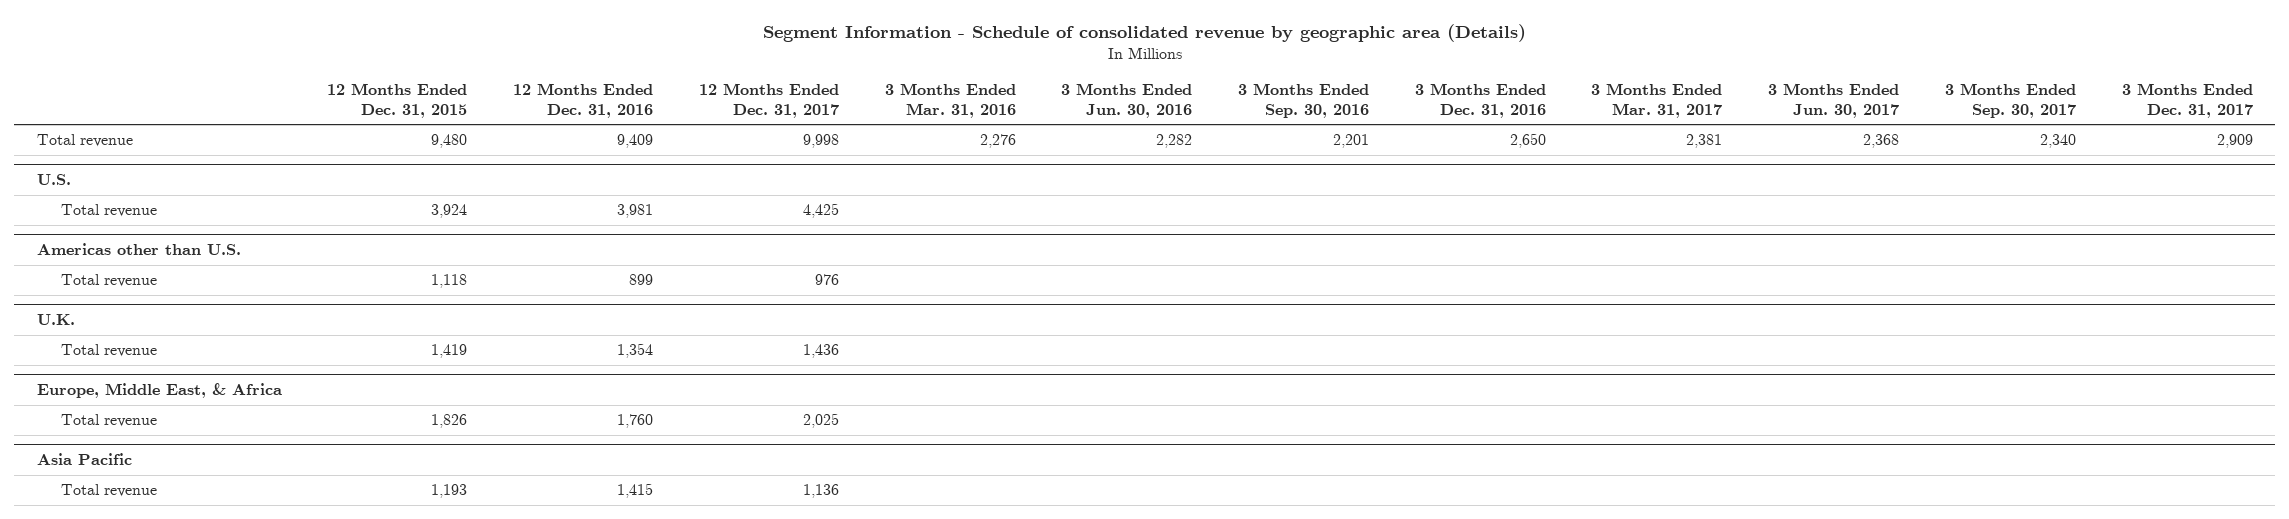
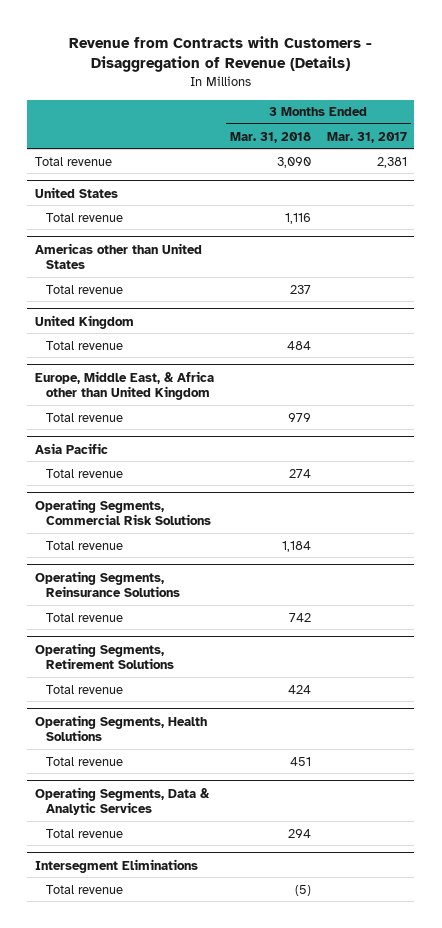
- Segment Information - Schedule of consolidated revenue by geographic area (Details)
+ Revenue from Contracts with Customers - Disaggregation of Revenue (Details)
- | 12 Months Ended Dec. 31, 2015 | 12 Months Ended Dec. 31, 2016 | 12 Months Ended Dec. 31, 2017 | 3 Months Ended Mar. 31, 2016 | 3 Months Ended Jun. 30, 2016 | 3 Months Ended Sep. 30, 2016 | 3 Months Ended Dec. 31, 2016 | 3 Months Ended Mar. 31, 2017 | 3 Months Ended Jun. 30, 2017 | 3 Months Ended Sep. 30, 2017 | 3 Months Ended Dec. 31, 2017
+ | 3 Months Ended Mar. 31, 2018 | 3 Months Ended Mar. 31, 2017
- U.S.
+ United States
- Americas other than U.S.
+ Americas other than United States
- U.K.
+ United Kingdom
- Europe, Middle East, & Africa
- Total revenue | 1,826 | 1,760 | 2,025 | | | | | | | |
+ Europe, Middle East, & Africa other than United Kingdom
+ Total revenue | 979 |
+ Operating Segments, Commercial Risk Solutions
+ Total revenue | 1,184 |
+ Operating Segments, Reinsurance Solutions
+ Total revenue | 742 |
+ Operating Segments, Retirement Solutions
+ Total revenue | 424 |
+ Operating Segments, Health Solutions
+ Total revenue | 451 |
+ Operating Segments, Data & Analytic Services
+ Total revenue | 294 |
+ Intersegment Eliminations
+ Total revenue | (5) |

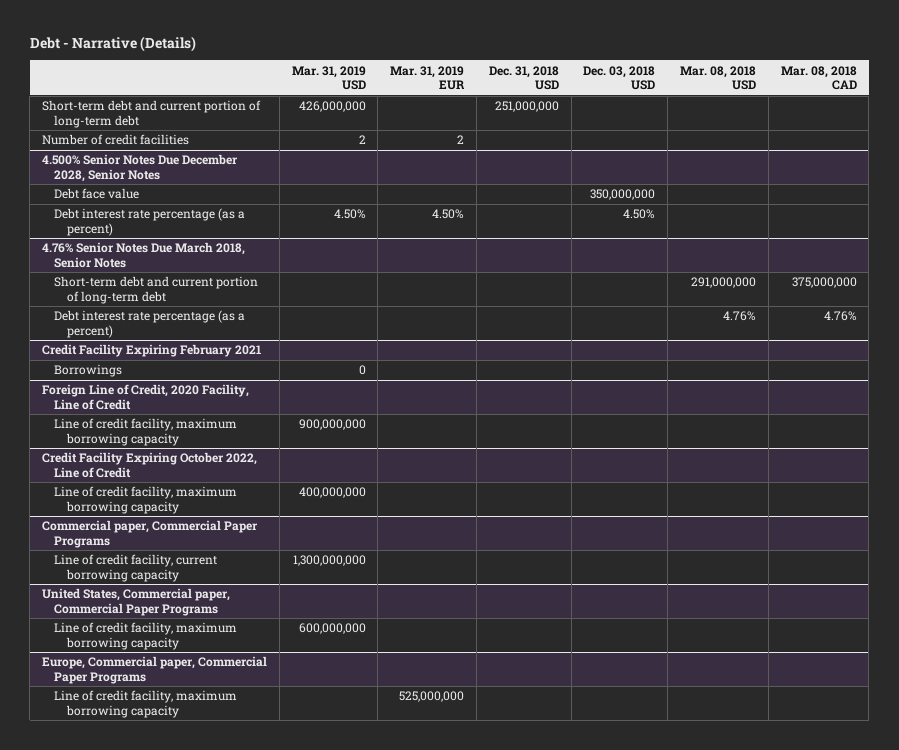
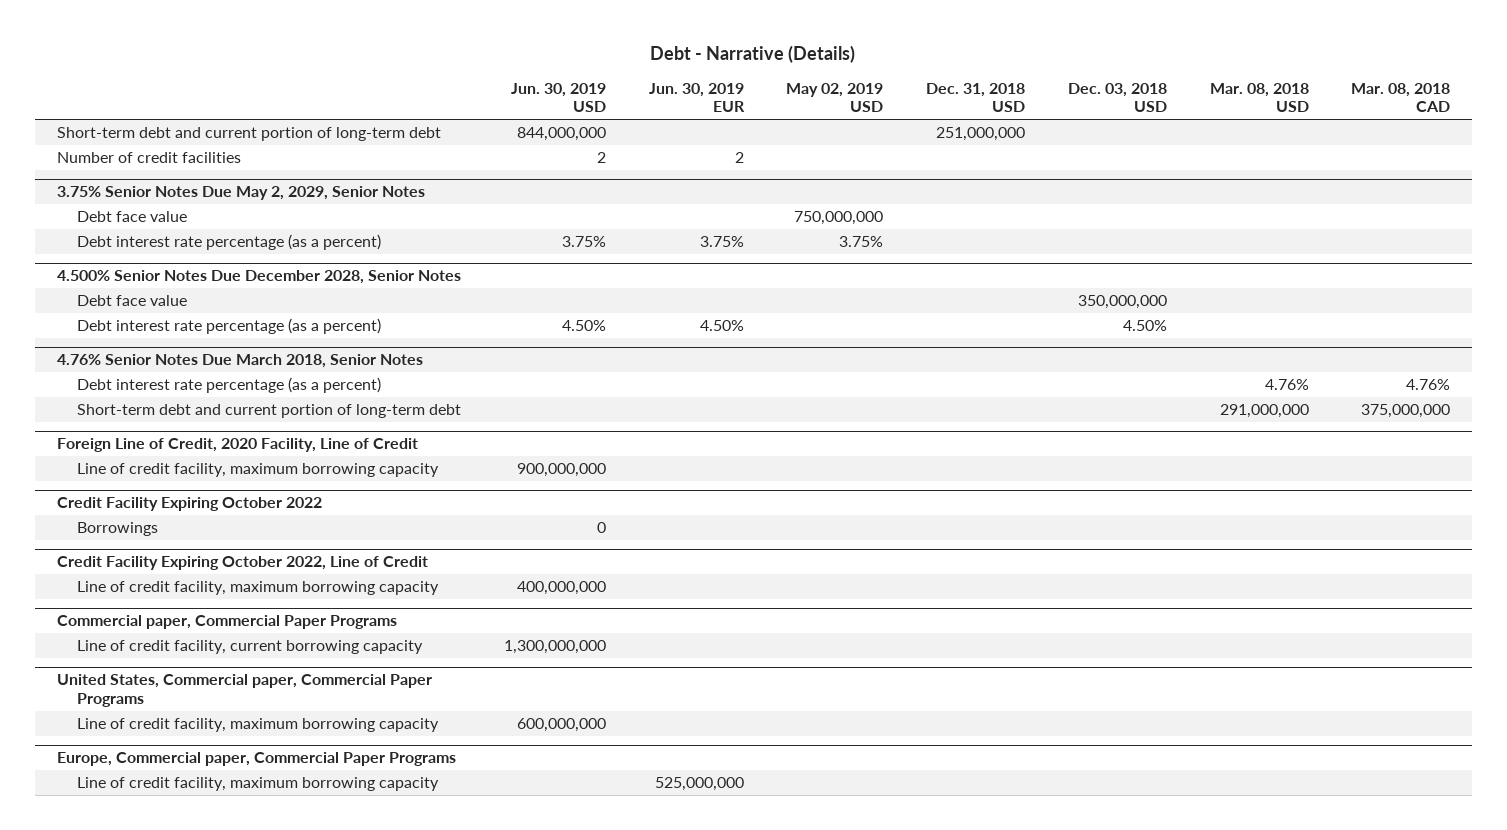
- | Mar. 31, 2019 USD | Mar. 31, 2019 EUR | Dec. 31, 2018 USD | Dec. 03, 2018 USD | Mar. 08, 2018 USD | Mar. 08, 2018 CAD
+ | Jun. 30, 2019 USD | Jun. 30, 2019 EUR | May 02, 2019 USD | Dec. 31, 2018 USD | Dec. 03, 2018 USD | Mar. 08, 2018 USD | Mar. 08, 2018 CAD
+ 3.75% Senior Notes Due May 2, 2029, Senior Notes
+ Debt face value | | | 750,000,000 | | | |
+ Debt interest rate percentage (as a percent) | 3.75% | 3.75% | 3.75% | | | |
- Credit Facility Expiring February 2021
- Borrowings | 0 | | | | |
@ 4.76% Senior Notes Due March 2018, Senior Notes
moved down: Short-term debt and current portion of long-term debt | | | | | | 291,000,000 | 375,000,000
+ Credit Facility Expiring October 2022
+ Borrowings | 0 | | | | | |

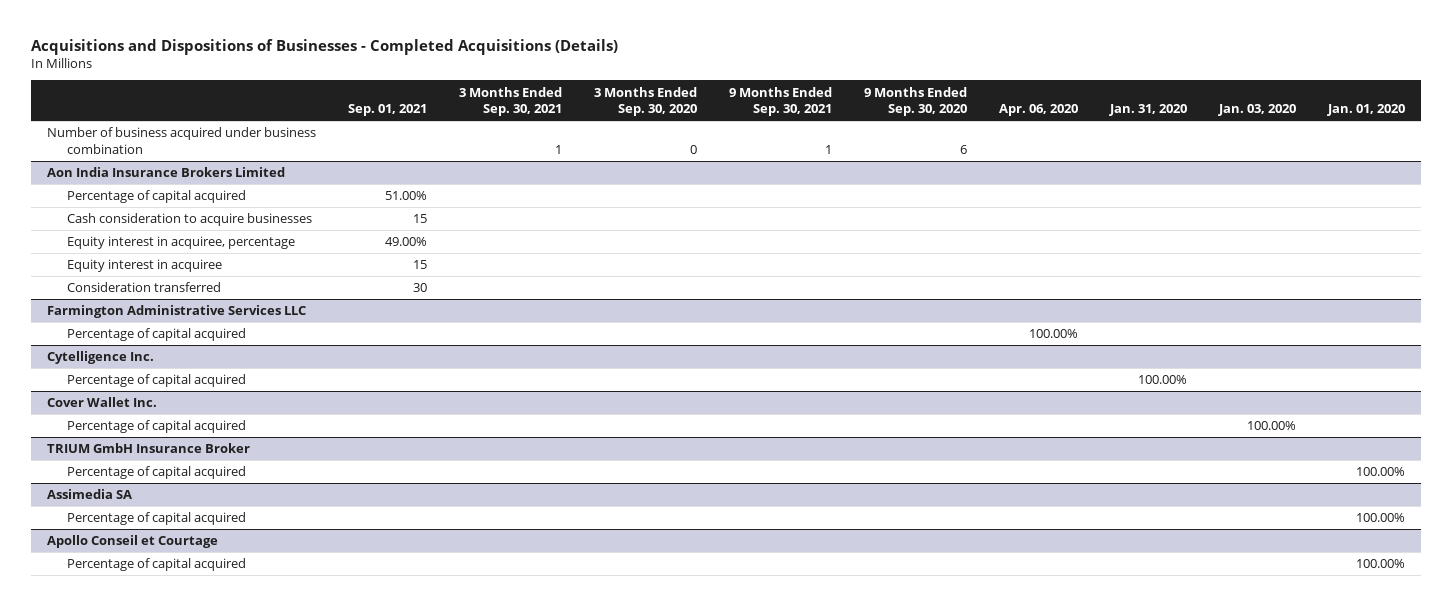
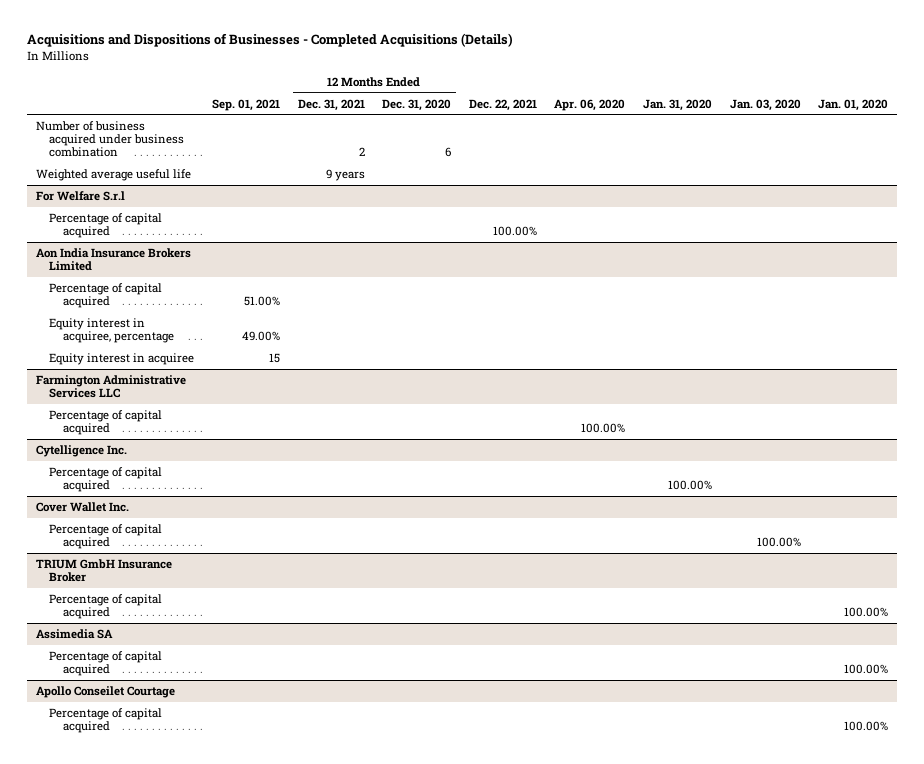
- | Sep. 01, 2021 | 3 Months Ended Sep. 30, 2021 | 3 Months Ended Sep. 30, 2020 | 9 Months Ended Sep. 30, 2021 | 9 Months Ended Sep. 30, 2020 | Apr. 06, 2020 | Jan. 31, 2020 | Jan. 03, 2020 | Jan. 01, 2020
+ | Sep. 01, 2021 | 12 Months Ended Dec. 31, 2021 | 12 Months Ended Dec. 31, 2020 | Dec. 22, 2021 | Apr. 06, 2020 | Jan. 31, 2020 | Jan. 03, 2020 | Jan. 01, 2020
+ Weighted average useful life | | 9 years | | | | | |
+ For Welfare S.r.l
+ Percentage of capital acquired | | | | 100.00% | | | |
@ Aon India Insurance Brokers Limited
- Cash consideration to acquire businesses | 15 | | | | | | | |
- Consideration transferred | 30 | | | | | | | |
- Apollo Conseil et Courtage
+ Apollo Conseilet Courtage

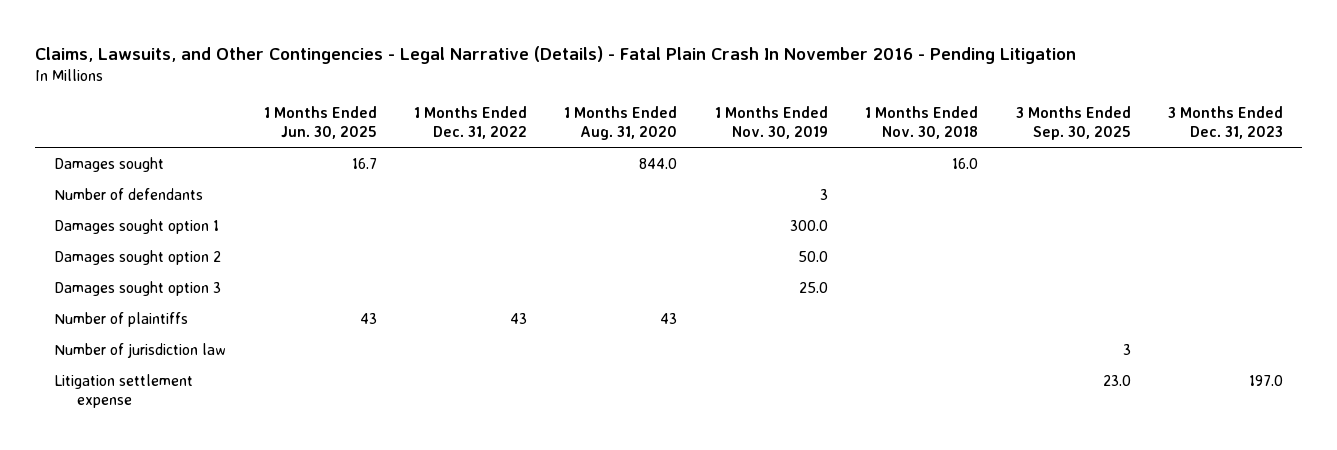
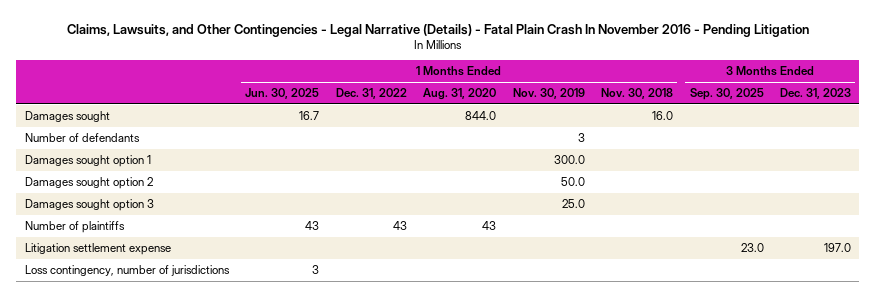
- Number of jurisdiction law | | | | | | 3 |
+ Loss contingency, number of jurisdictions | 3 | | | | | |

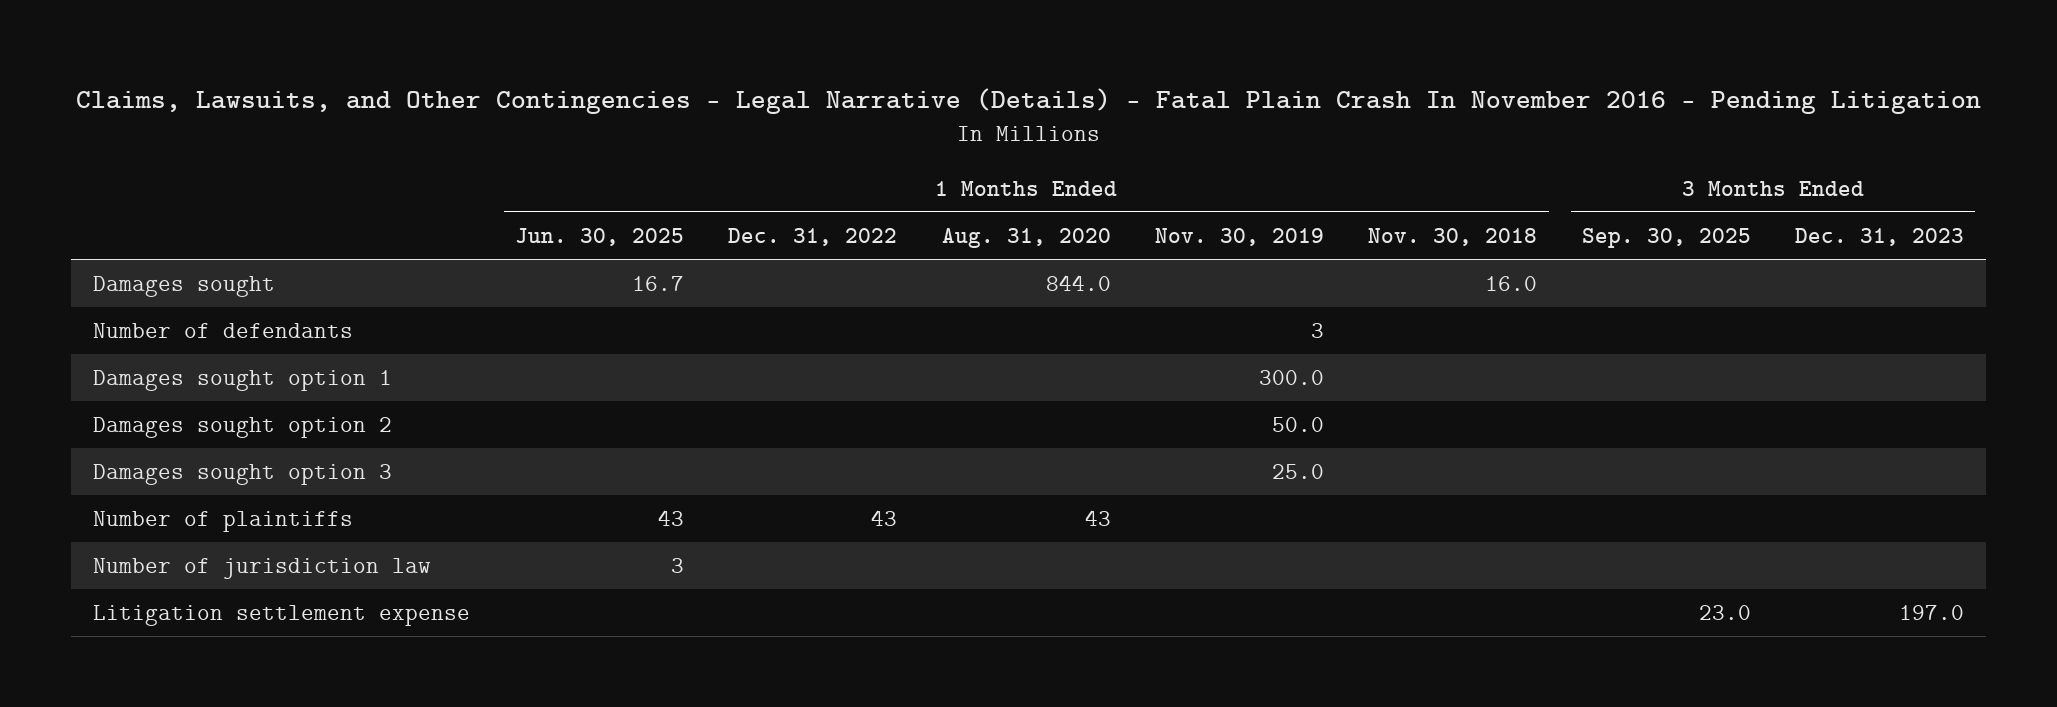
+ Number of jurisdiction law | 3 | | | | | |
- Loss contingency, number of jurisdictions | 3 | | | | | |

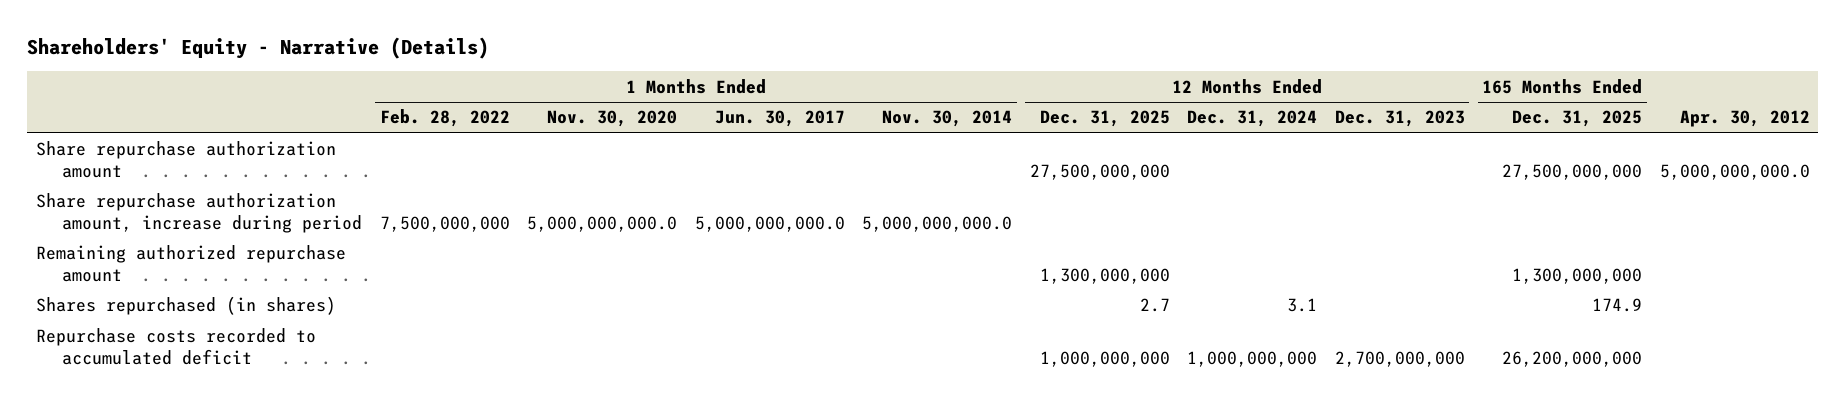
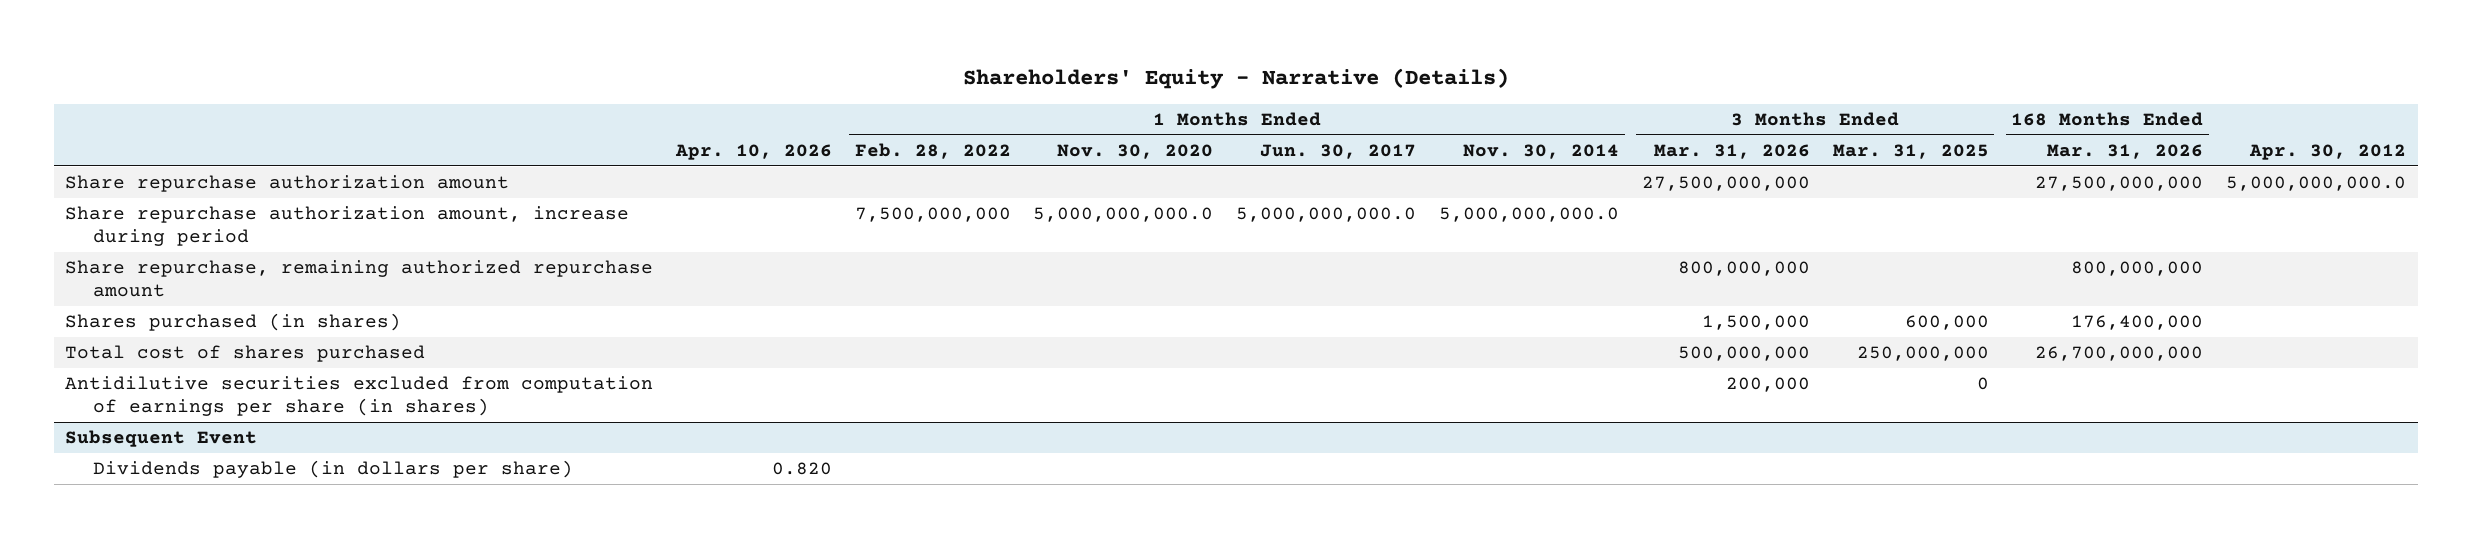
- | 1 Months Ended Feb. 28, 2022 | 1 Months Ended Nov. 30, 2020 | 1 Months Ended Jun. 30, 2017 | 1 Months Ended Nov. 30, 2014 | 12 Months Ended Dec. 31, 2025 | 12 Months Ended Dec. 31, 2024 | 12 Months Ended Dec. 31, 2023 | 165 Months Ended Dec. 31, 2025 | Apr. 30, 2012
+ | Apr. 10, 2026 | 1 Months Ended Feb. 28, 2022 | 1 Months Ended Nov. 30, 2020 | 1 Months Ended Jun. 30, 2017 | 1 Months Ended Nov. 30, 2014 | 3 Months Ended Mar. 31, 2026 | 3 Months Ended Mar. 31, 2025 | 168 Months Ended Mar. 31, 2026 | Apr. 30, 2012
- Remaining authorized repurchase amount | | | | | 1,300,000,000 | | | 1,300,000,000 |
- Shares repurchased (in shares) | | | | | 2.7 | 3.1 | | 174.9 |
- Repurchase costs recorded to accumulated deficit | | | | | 1,000,000,000 | 1,000,000,000 | 2,700,000,000 | 26,200,000,000 |
+ Share repurchase, remaining authorized repurchase amount | | | | | | 800,000,000 | | 800,000,000 |
+ Shares purchased (in shares) | | | | | | 1,500,000 | 600,000 | 176,400,000 |
+ Total cost of shares purchased | | | | | | 500,000,000 | 250,000,000 | 26,700,000,000 |
+ Antidilutive securities excluded from computation of earnings per share (in shares) | | | | | | 200,000 | 0 | |
+ Subsequent Event
+ Dividends payable (in dollars per share) | 0.820 | | | | | | | |

